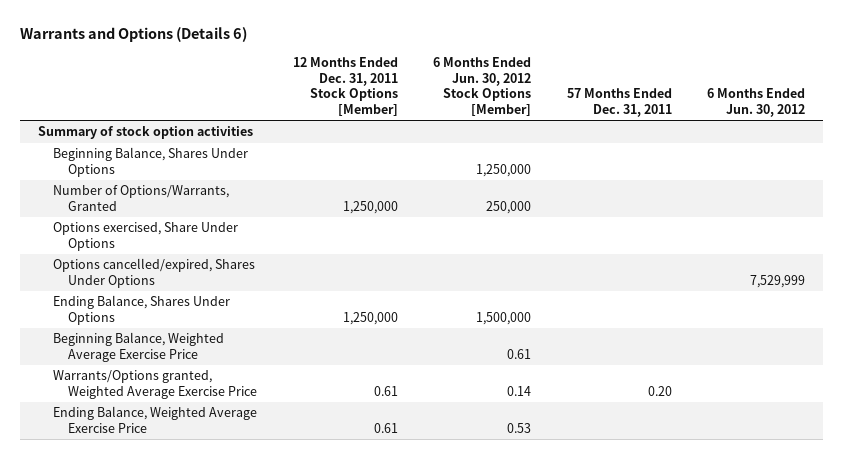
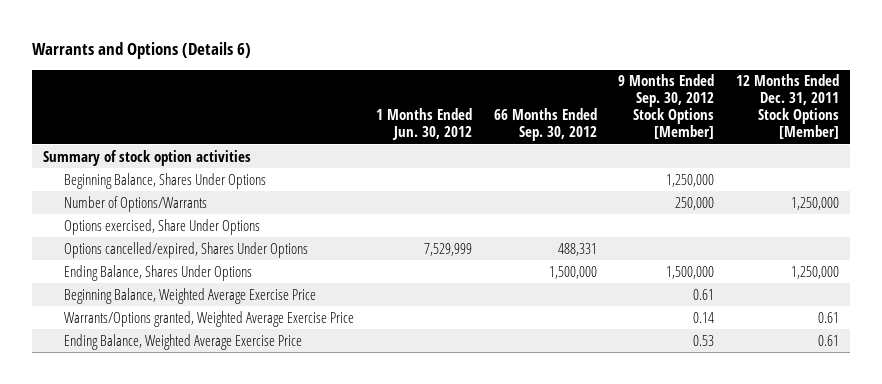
- | 12 Months Ended Dec. 31, 2011 Stock Options [Member] | 6 Months Ended Jun. 30, 2012 Stock Options [Member] | 57 Months Ended Dec. 31, 2011 | 6 Months Ended Jun. 30, 2012
+ | 1 Months Ended Jun. 30, 2012 | 66 Months Ended Sep. 30, 2012 | 9 Months Ended Sep. 30, 2012 Stock Options [Member] | 12 Months Ended Dec. 31, 2011 Stock Options [Member]
- Number of Options/Warrants, Granted | 1,250,000 | 250,000 | |
+ Number of Options/Warrants | | | 250,000 | 1,250,000

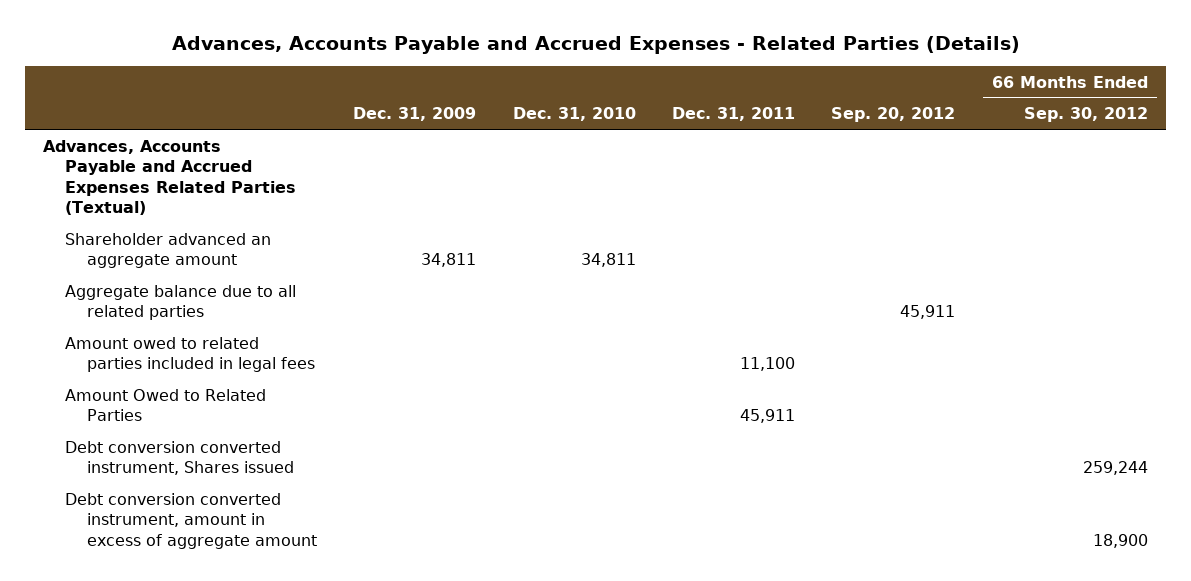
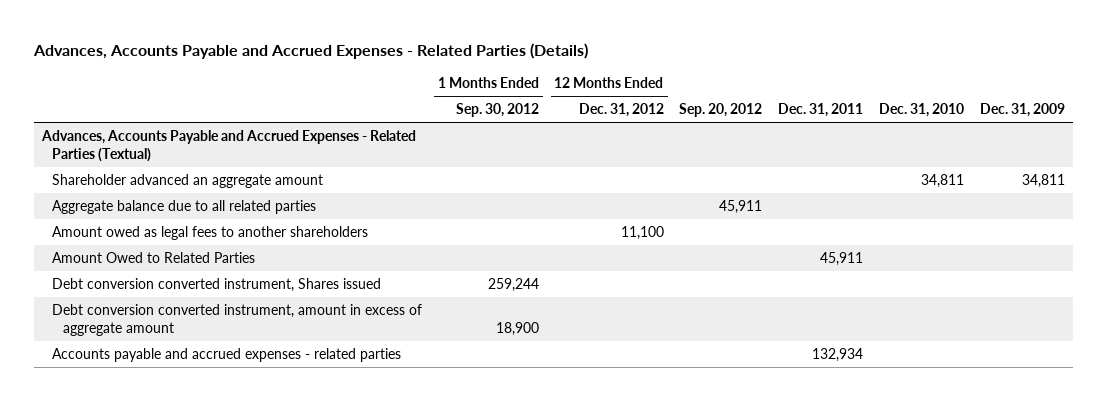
- | Dec. 31, 2009 | Dec. 31, 2010 | Dec. 31, 2011 | Sep. 20, 2012 | 66 Months Ended Sep. 30, 2012
+ | 1 Months Ended Sep. 30, 2012 | 12 Months Ended Dec. 31, 2012 | Sep. 20, 2012 | Dec. 31, 2011 | Dec. 31, 2010 | Dec. 31, 2009
- Advances, Accounts Payable and Accrued Expenses Related Parties (Textual)
+ Advances, Accounts Payable and Accrued Expenses - Related Parties (Textual)
- Amount owed to related parties included in legal fees | | | 11,100 | |
+ Amount owed as legal fees to another shareholders | | 11,100 | | | |
+ Accounts payable and accrued expenses - related parties | | | | 132,934 | |

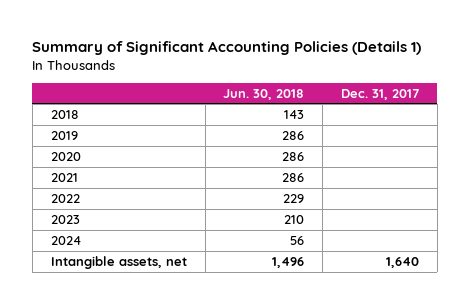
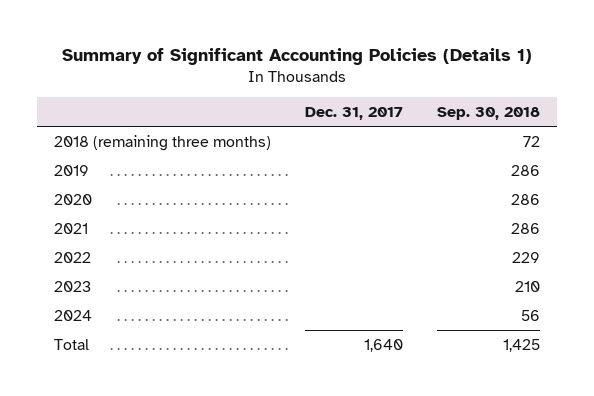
- | Jun. 30, 2018 | Dec. 31, 2017
+ | Dec. 31, 2017 | Sep. 30, 2018
- 2018 | 143 |
+ 2018 (remaining three months) | | 72
- Intangible assets, net | 1,496 | 1,640
+ Total | 1,640 | 1,425

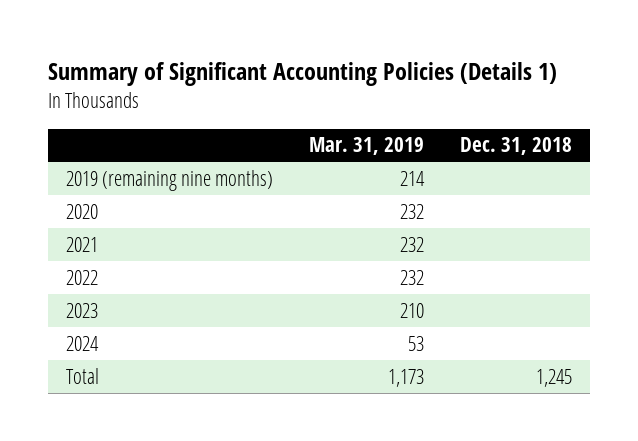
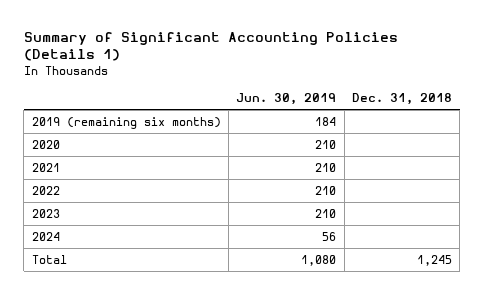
- | Mar. 31, 2019 | Dec. 31, 2018
+ | Jun. 30, 2019 | Dec. 31, 2018
- 2019 (remaining nine months) | 214 |
+ 2019 (remaining six months) | 184 |

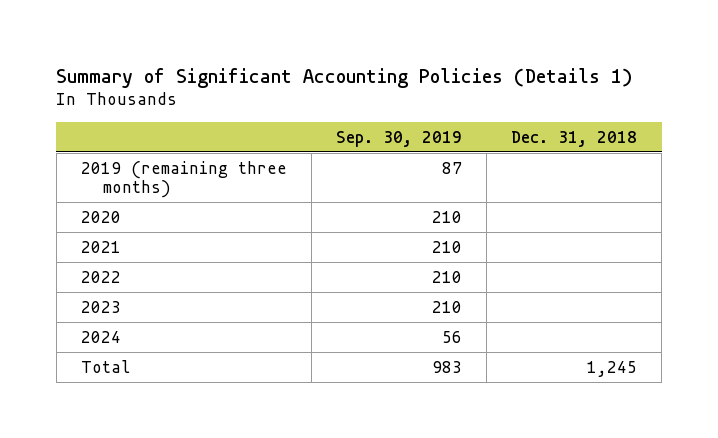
- | Jun. 30, 2019 | Dec. 31, 2018
+ | Sep. 30, 2019 | Dec. 31, 2018
- 2019 (remaining six months) | 184 |
+ 2019 (remaining three months) | 87 |

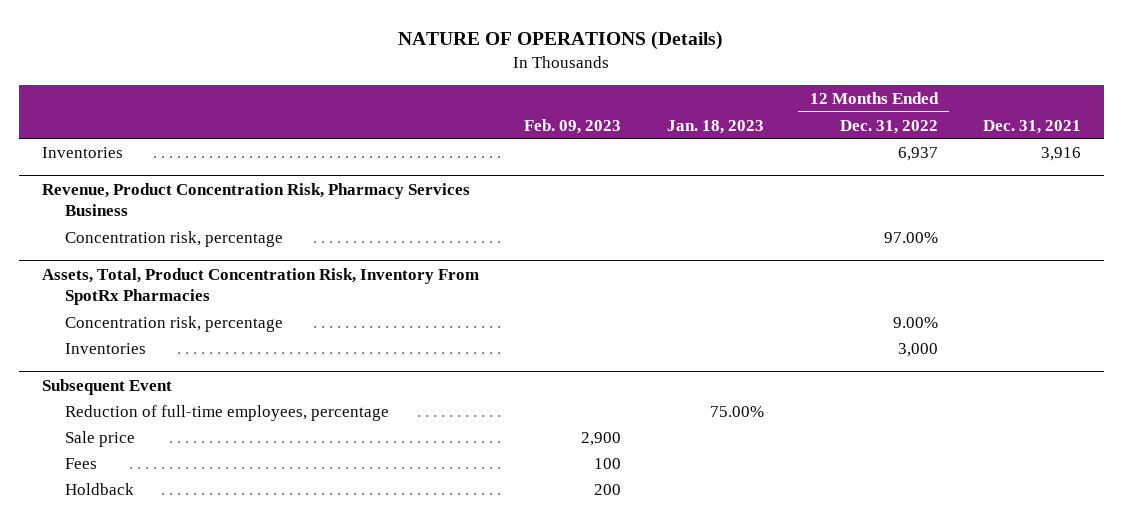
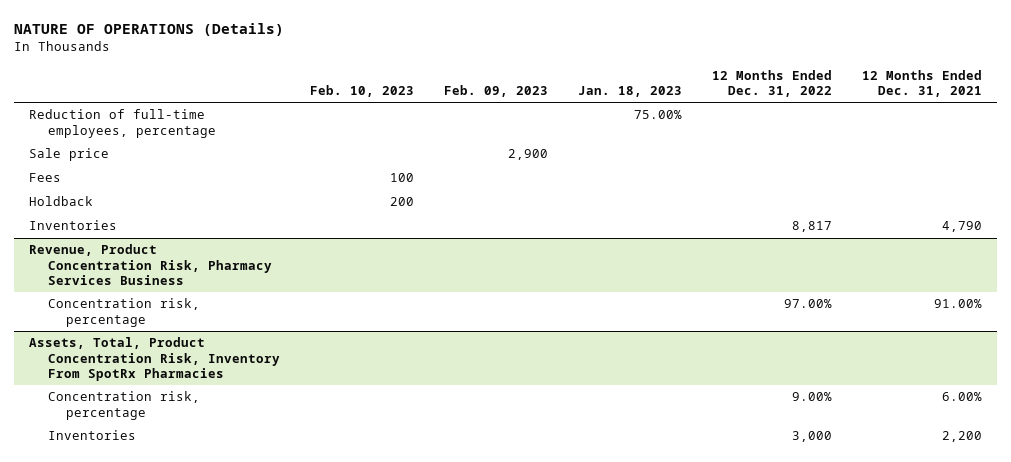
- | Feb. 09, 2023 | Jan. 18, 2023 | 12 Months Ended Dec. 31, 2022 | Dec. 31, 2021
+ | Feb. 10, 2023 | Feb. 09, 2023 | Jan. 18, 2023 | 12 Months Ended Dec. 31, 2022 | 12 Months Ended Dec. 31, 2021
- Inventories | | | 6,937 | 3,916
+ Reduction of full-time employees, percentage | | | 75.00% | |
+ Sale price | | 2,900 | | |
+ Fees | 100 | | | |
+ Holdback | 200 | | | |
+ Inventories | | | | 8,817 | 4,790
- Subsequent Event
- Reduction of full-time employees, percentage | | 75.00% | |
- Sale price | 2,900 | | |
- Fees | 100 | | |
- Holdback | 200 | | |

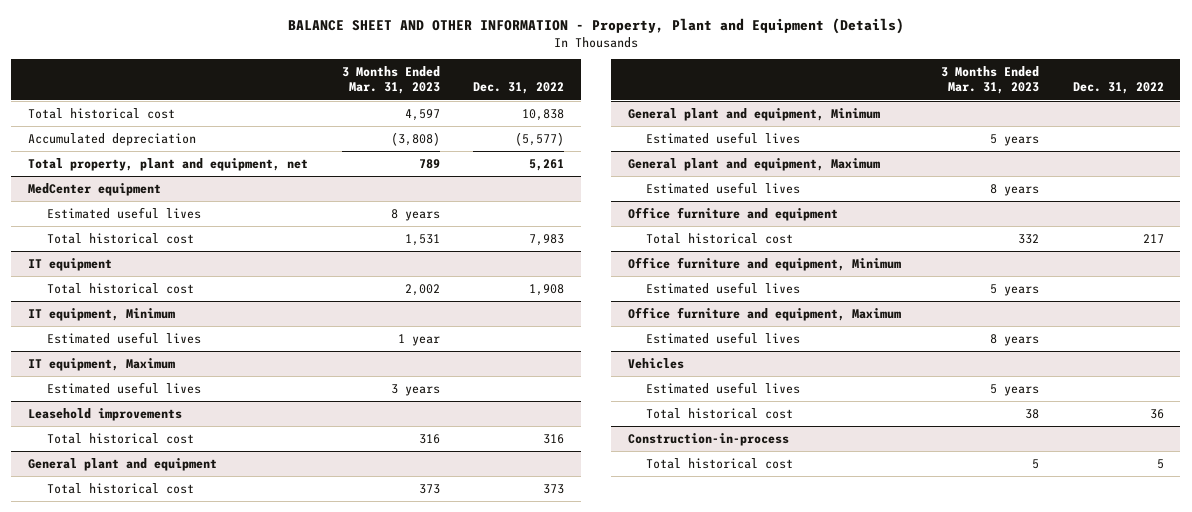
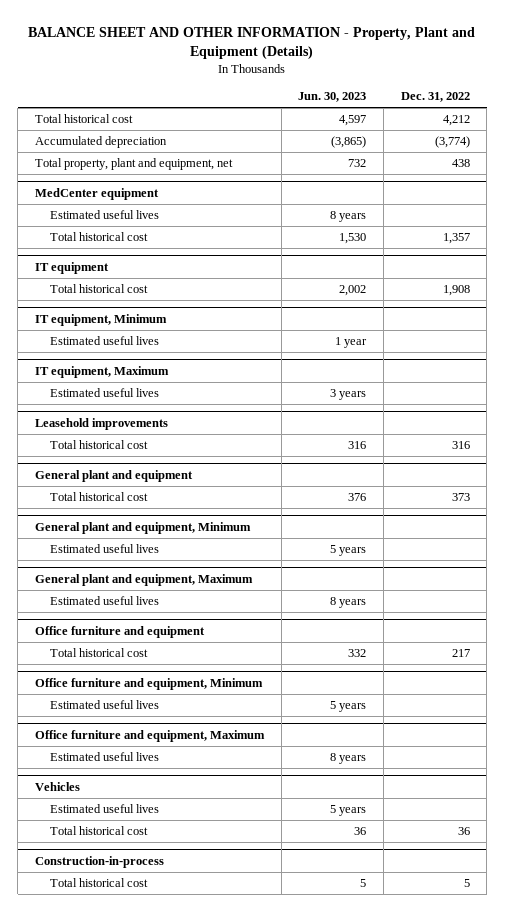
- | 3 Months Ended Mar. 31, 2023 | Dec. 31, 2022
+ | Jun. 30, 2023 | Dec. 31, 2022
- Total historical cost | 4,597 | 10,838
- Accumulated depreciation | (3,808) | (5,577)
- Total property, plant and equipment, net | 789 | 5,261
+ Total historical cost | 4,597 | 4,212
+ Accumulated depreciation | (3,865) | (3,774)
+ Total property, plant and equipment, net | 732 | 438
@ MedCenter equipment
- Total historical cost | 1,531 | 7,983
+ Total historical cost | 1,530 | 1,357

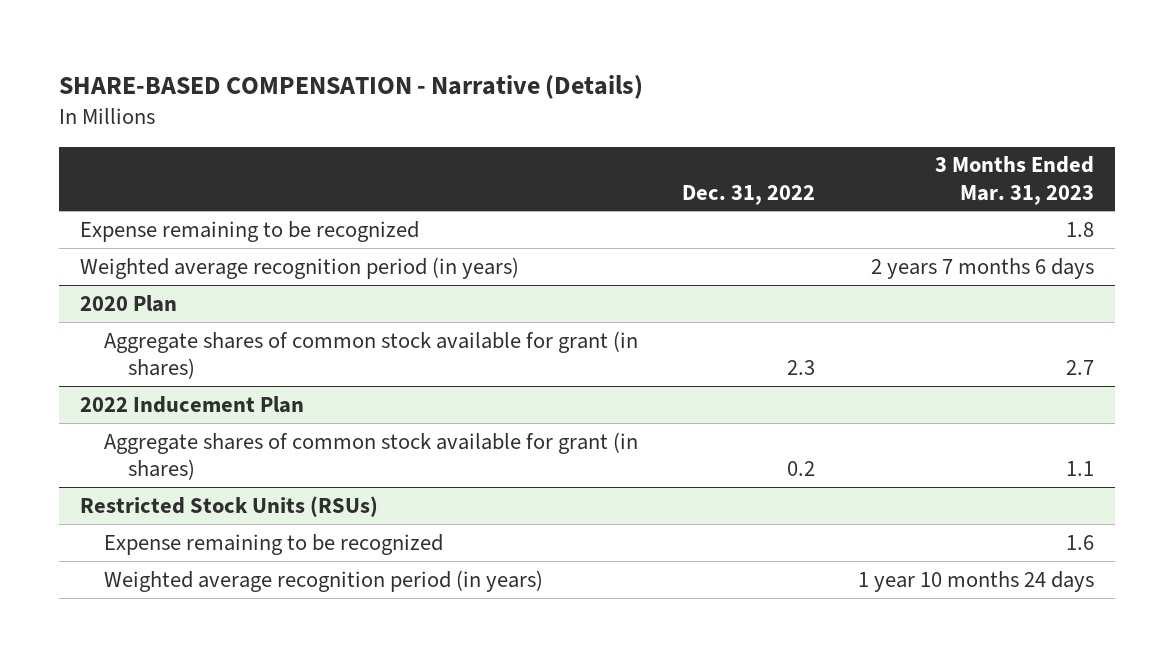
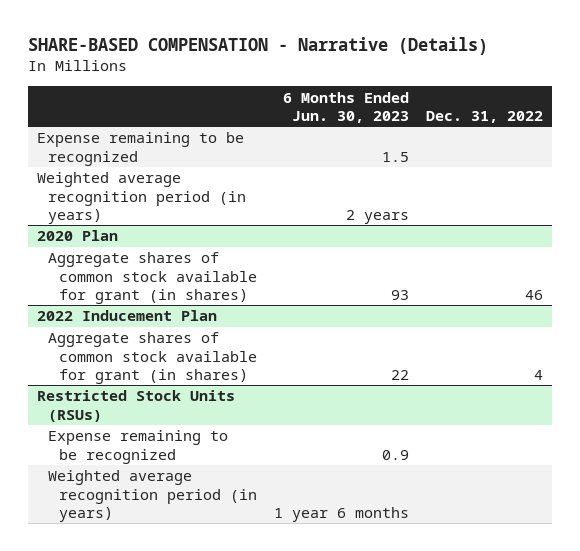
- | Dec. 31, 2022 | 3 Months Ended Mar. 31, 2023
+ | 6 Months Ended Jun. 30, 2023 | Dec. 31, 2022
@ 2020 Plan
- Aggregate shares of common stock available for grant (in shares) | 2.3 | 2.7
+ Aggregate shares of common stock available for grant (in shares) | 93 | 46
@ 2022 Inducement Plan
- Aggregate shares of common stock available for grant (in shares) | 0.2 | 1.1
+ Aggregate shares of common stock available for grant (in shares) | 22 | 4

